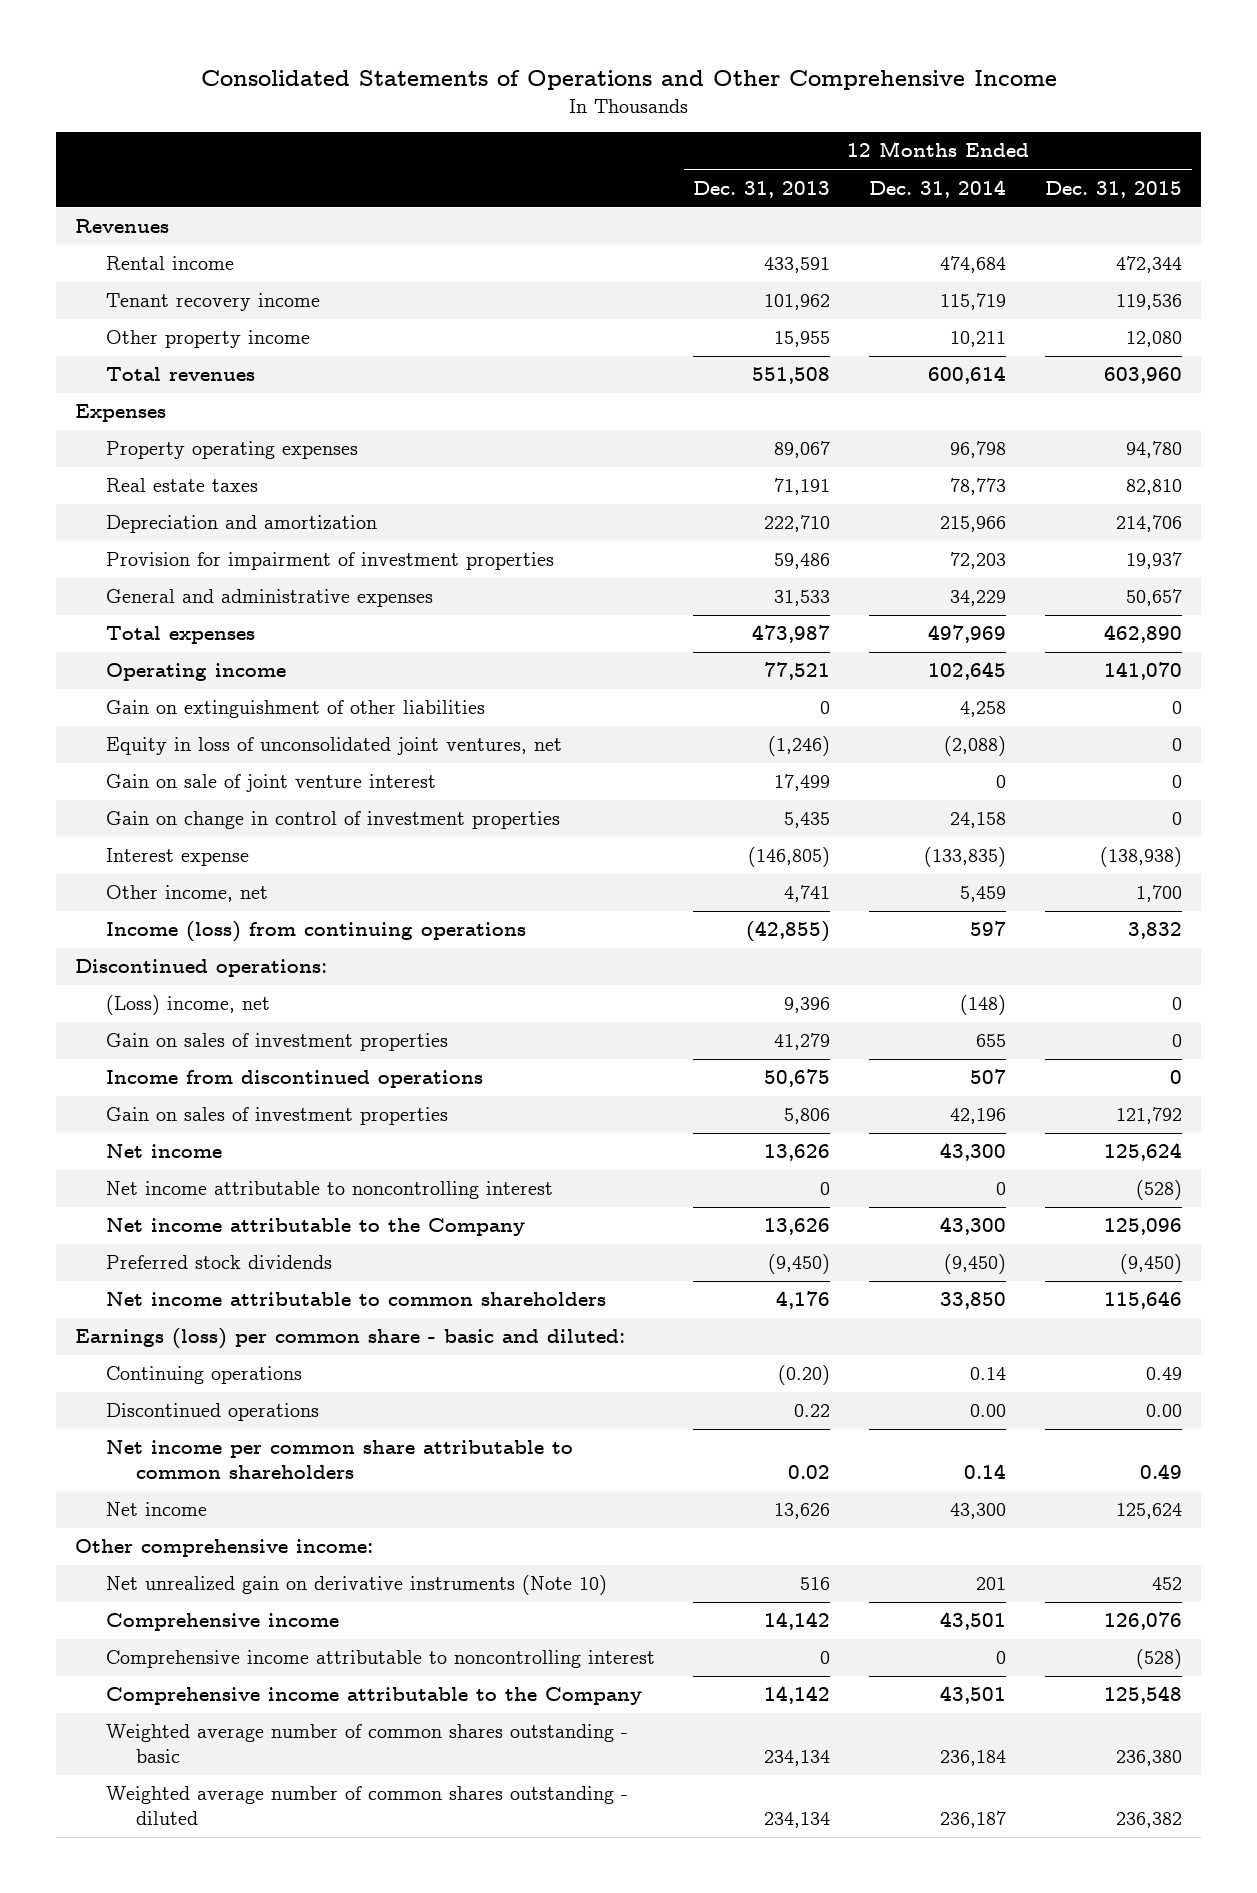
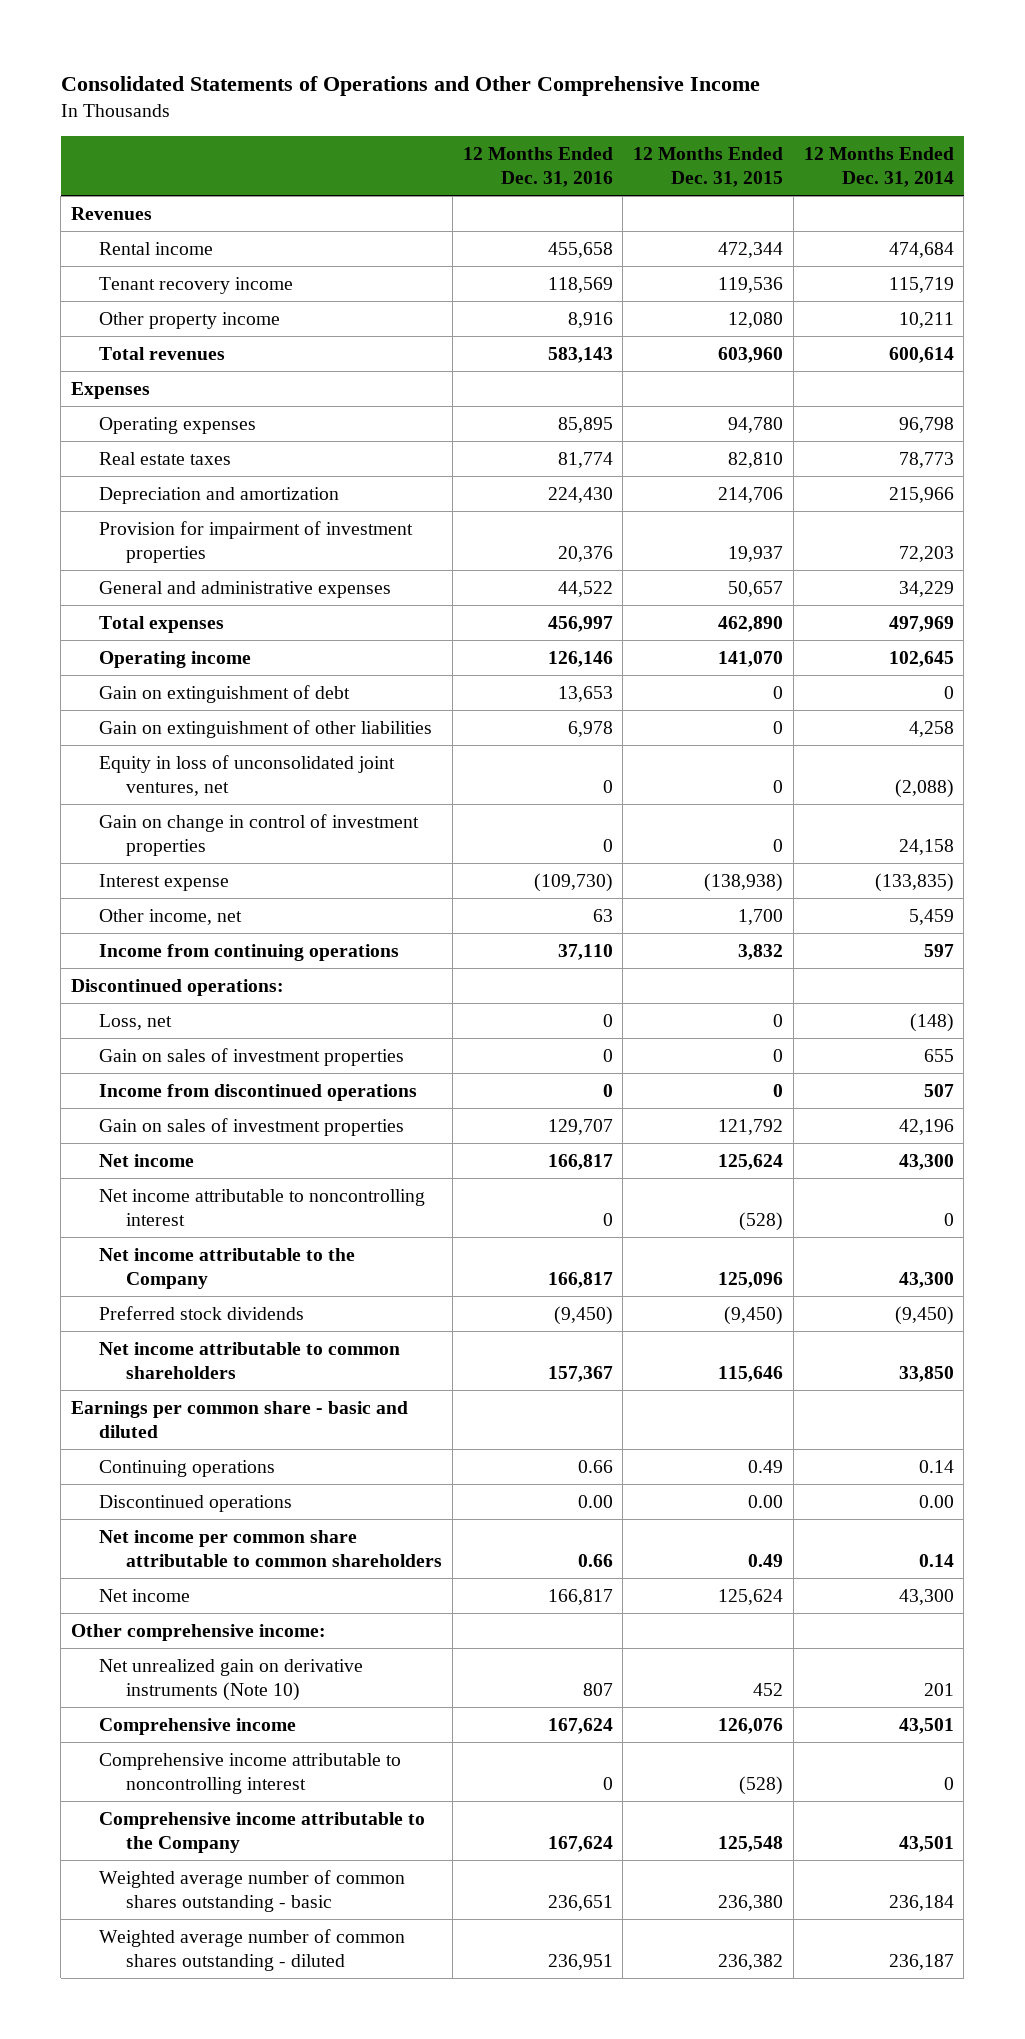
- | 12 Months Ended Dec. 31, 2013 | 12 Months Ended Dec. 31, 2014 | 12 Months Ended Dec. 31, 2015
+ | 12 Months Ended Dec. 31, 2016 | 12 Months Ended Dec. 31, 2015 | 12 Months Ended Dec. 31, 2014
- Property operating expenses | 89,067 | 96,798 | 94,780
+ Operating expenses | 85,895 | 94,780 | 96,798
+ Gain on extinguishment of debt | 13,653 | 0 | 0
- Gain on sale of joint venture interest | 17,499 | 0 | 0
- Income (loss) from continuing operations | (42,855) | 597 | 3,832
+ Income from continuing operations | 37,110 | 3,832 | 597
- (Loss) income, net | 9,396 | (148) | 0
+ Loss, net | 0 | 0 | (148)
- Earnings (loss) per common share - basic and diluted:
+ Earnings per common share - basic and diluted

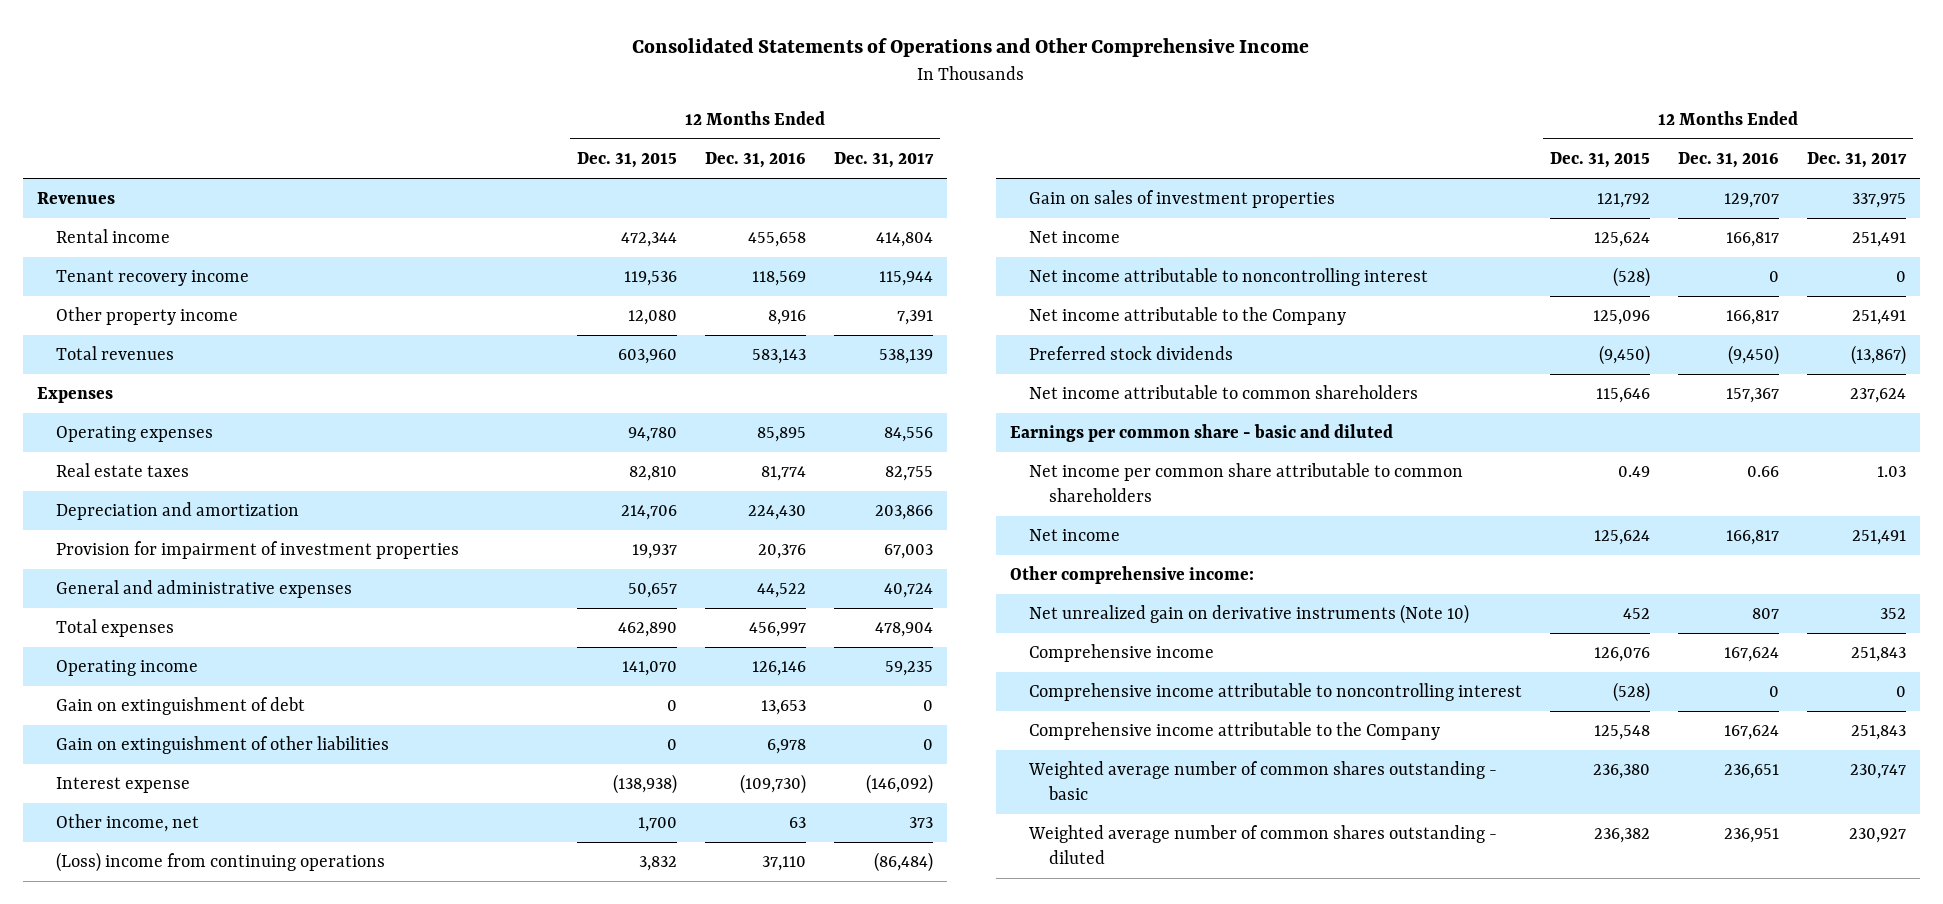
- | 12 Months Ended Dec. 31, 2016 | 12 Months Ended Dec. 31, 2015 | 12 Months Ended Dec. 31, 2014
+ | 12 Months Ended Dec. 31, 2015 | 12 Months Ended Dec. 31, 2016 | 12 Months Ended Dec. 31, 2017
- Equity in loss of unconsolidated joint ventures, net | 0 | 0 | (2,088)
- Gain on change in control of investment properties | 0 | 0 | 24,158
- Income from continuing operations | 37,110 | 3,832 | 597
- Discontinued operations:
- Loss, net | 0 | 0 | (148)
- Gain on sales of investment properties | 0 | 0 | 655
- Income from discontinued operations | 0 | 0 | 507
+ (Loss) income from continuing operations | 3,832 | 37,110 | (86,484)
- Continuing operations | 0.66 | 0.49 | 0.14
- Discontinued operations | 0.00 | 0.00 | 0.00

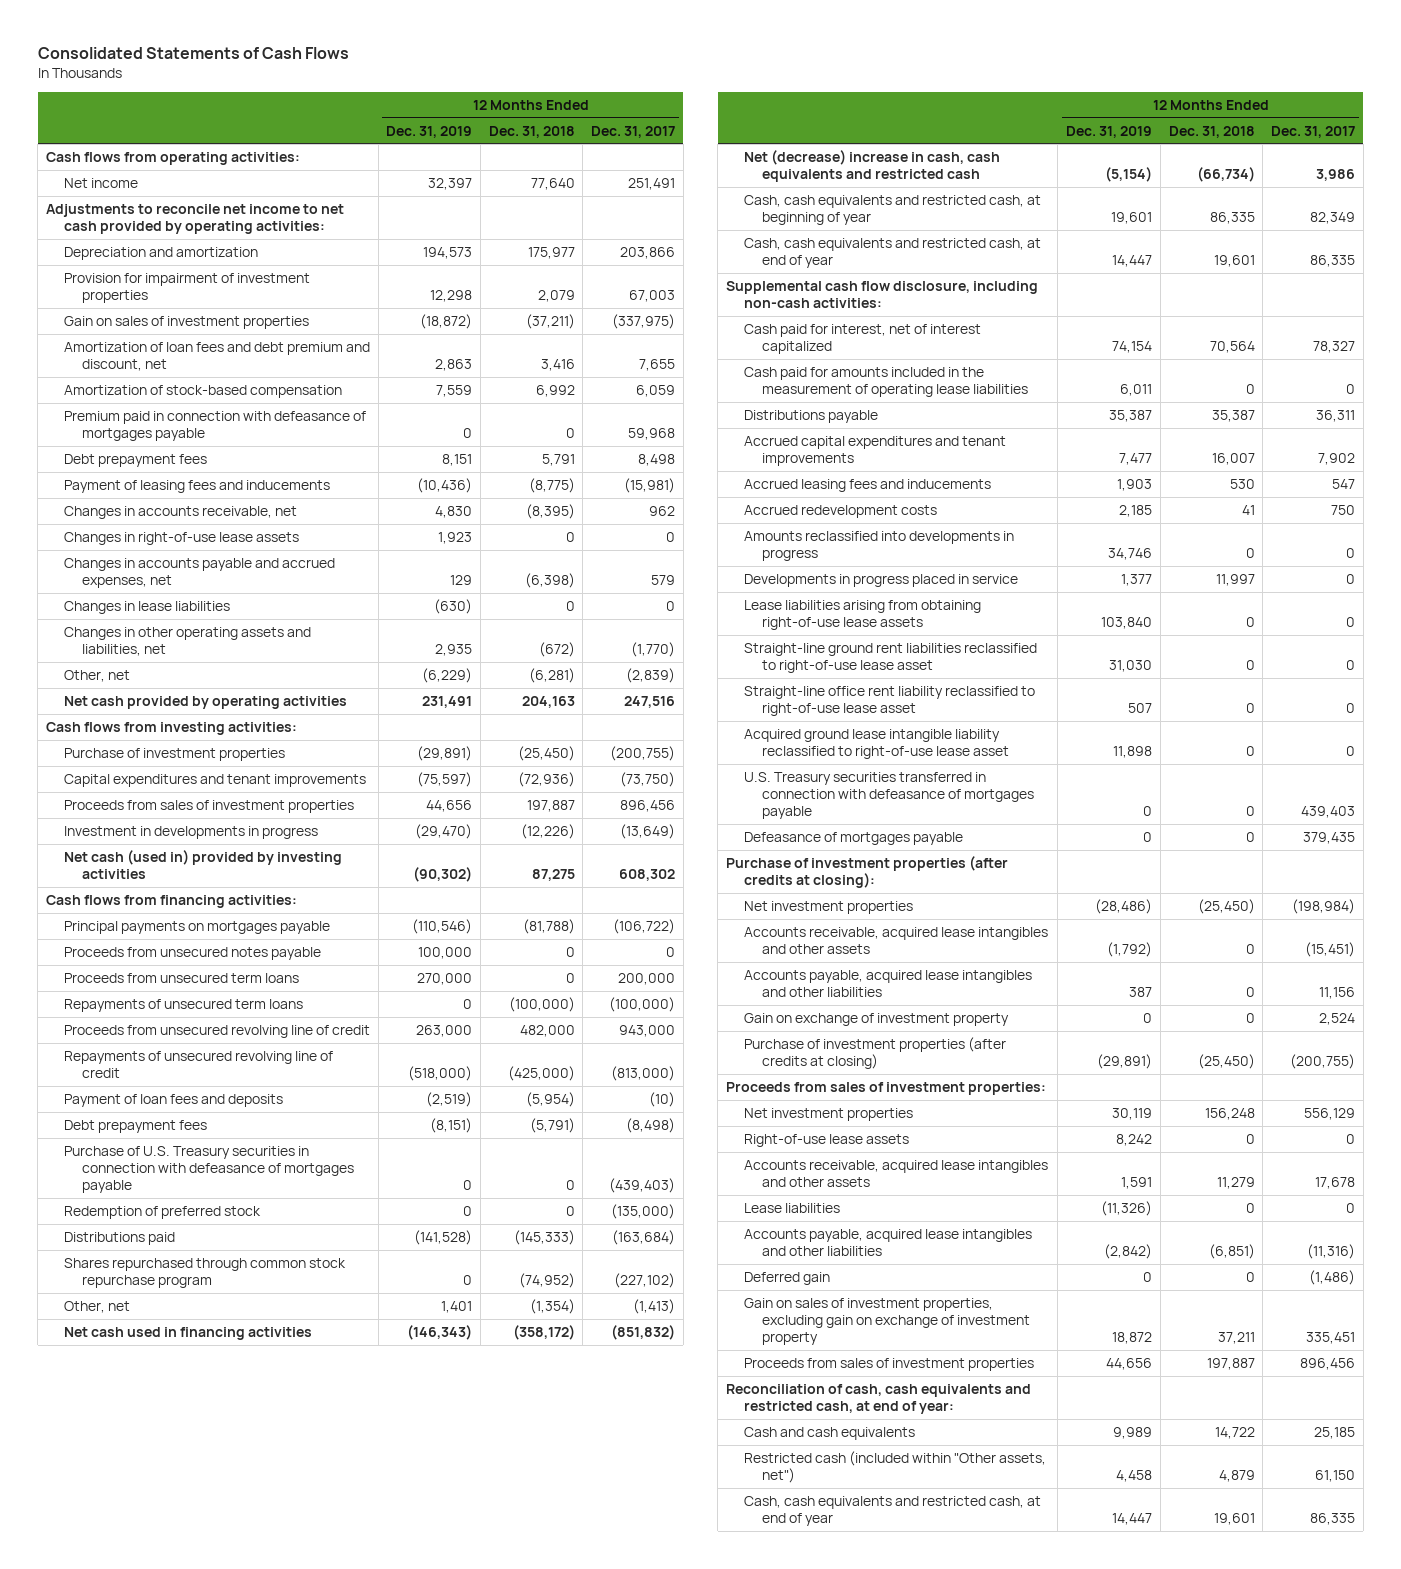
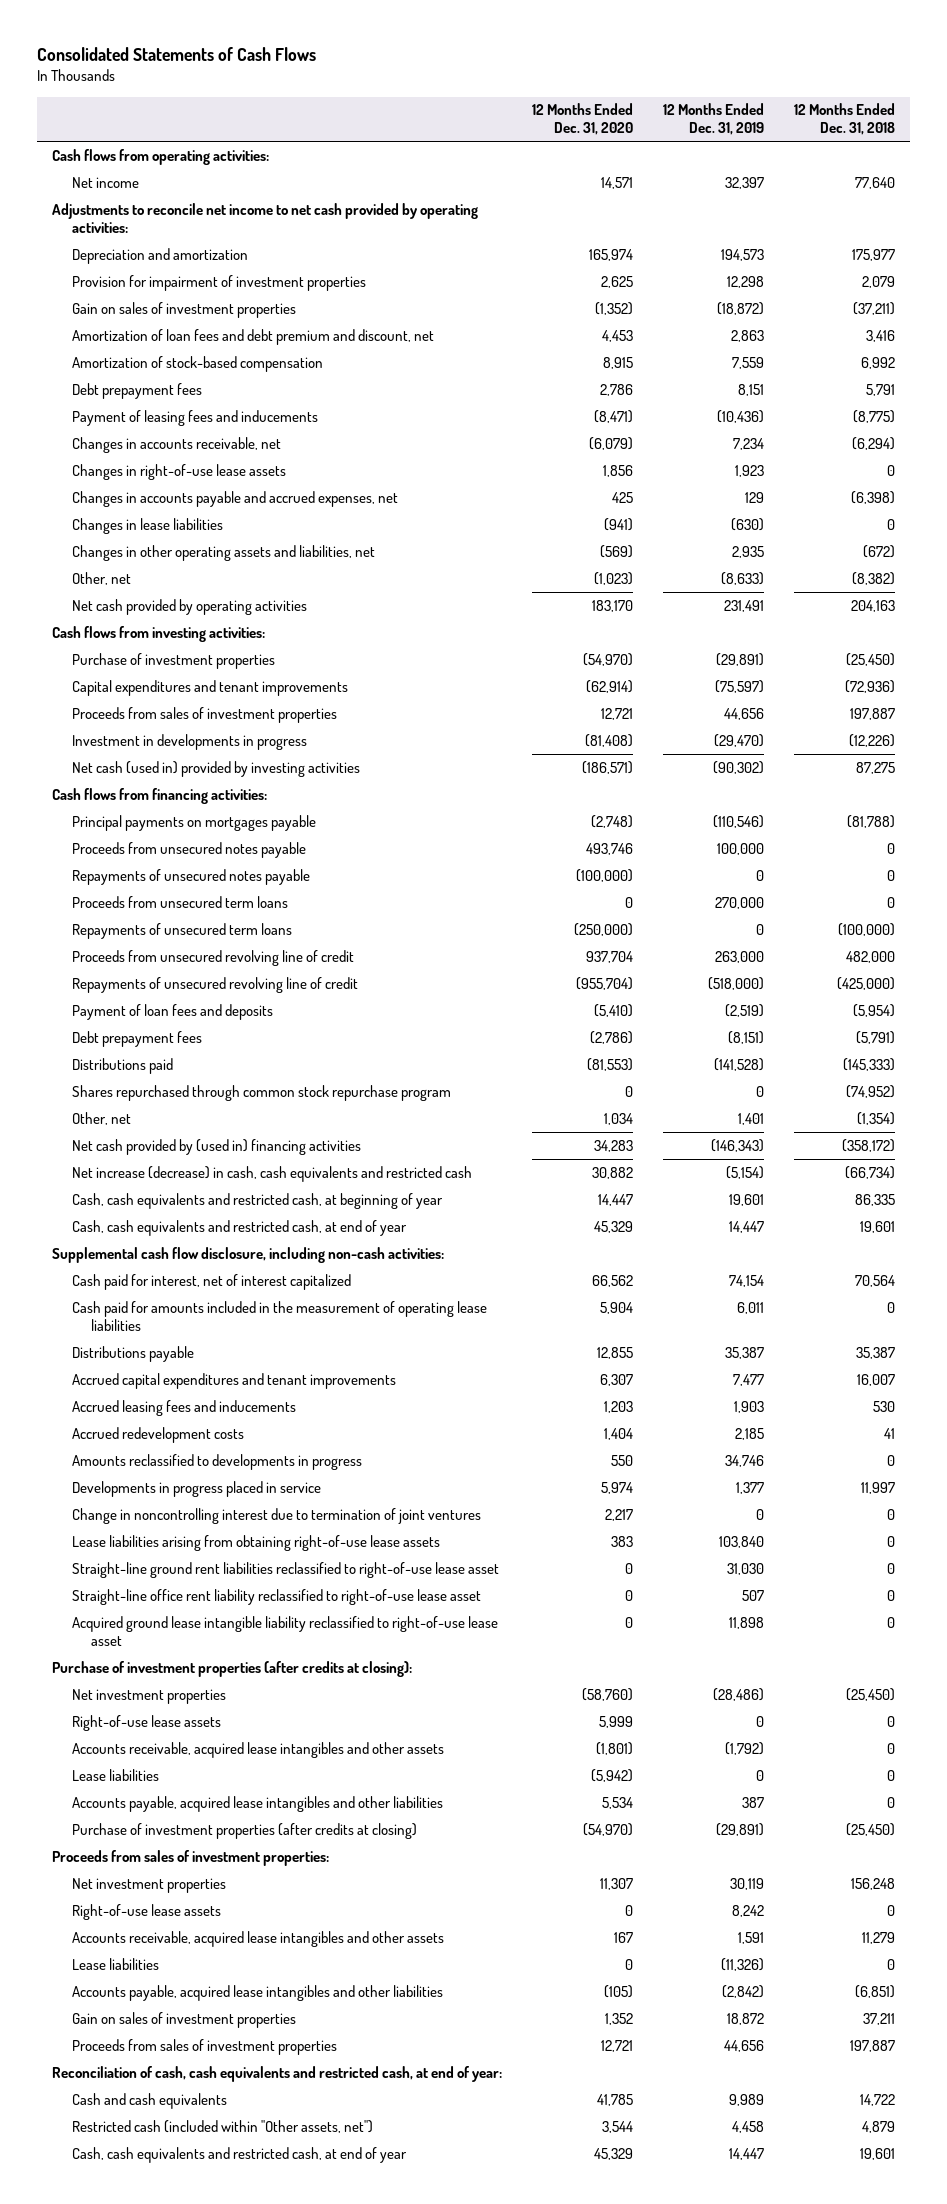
- | 12 Months Ended Dec. 31, 2019 | 12 Months Ended Dec. 31, 2018 | 12 Months Ended Dec. 31, 2017
+ | 12 Months Ended Dec. 31, 2020 | 12 Months Ended Dec. 31, 2019 | 12 Months Ended Dec. 31, 2018
- Premium paid in connection with defeasance of mortgages payable | 0 | 0 | 59,968
- Changes in accounts receivable, net | 4,830 | (8,395) | 962
+ Changes in accounts receivable, net | (6,079) | 7,234 | (6,294)
- Other, net | (6,229) | (6,281) | (2,839)
+ Other, net | (1,023) | (8,633) | (8,382)
+ Repayments of unsecured notes payable | (100,000) | 0 | 0
- Purchase of U.S. Treasury securities in connection with defeasance of mortgages payable | 0 | 0 | (439,403)
- Redemption of preferred stock | 0 | 0 | (135,000)
- Net cash used in financing activities | (146,343) | (358,172) | (851,832)
- Net (decrease) increase in cash, cash equivalents and restricted cash | (5,154) | (66,734) | 3,986
+ Net cash provided by (used in) financing activities | 34,283 | (146,343) | (358,172)
+ Net increase (decrease) in cash, cash equivalents and restricted cash | 30,882 | (5,154) | (66,734)
- Amounts reclassified into developments in progress | 34,746 | 0 | 0
+ Amounts reclassified to developments in progress | 550 | 34,746 | 0
+ Change in noncontrolling interest due to termination of joint ventures | 2,217 | 0 | 0
- U.S. Treasury securities transferred in connection with defeasance of mortgages payable | 0 | 0 | 439,403
- Defeasance of mortgages payable | 0 | 0 | 379,435
+ Right-of-use lease assets | 5,999 | 0 | 0
+ Lease liabilities | (5,942) | 0 | 0
- Gain on exchange of investment property | 0 | 0 | 2,524
- Deferred gain | 0 | 0 | (1,486)
- Gain on sales of investment properties, excluding gain on exchange of investment property | 18,872 | 37,211 | 335,451
+ Gain on sales of investment properties | 1,352 | 18,872 | 37,211

